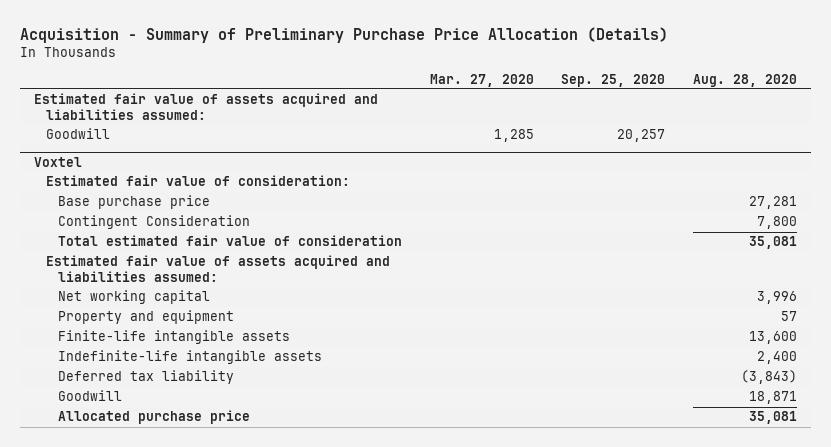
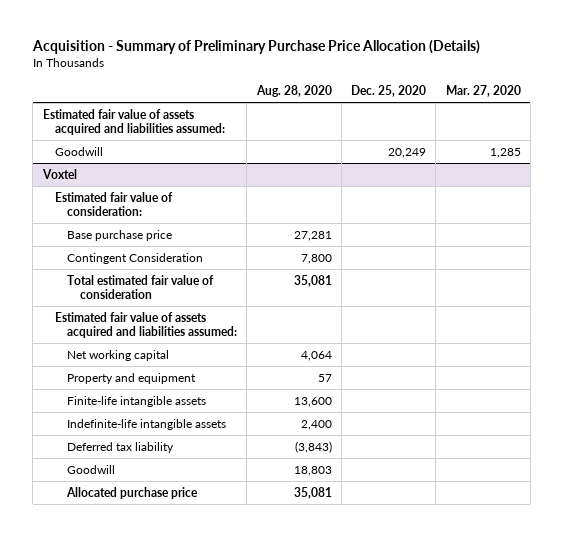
- | Mar. 27, 2020 | Sep. 25, 2020 | Aug. 28, 2020
+ | Aug. 28, 2020 | Dec. 25, 2020 | Mar. 27, 2020
@ Voxtel
- Net working capital | | | 3,996
+ Net working capital | 4,064 | |
- Goodwill | | | 18,871
+ Goodwill | 18,803 | |

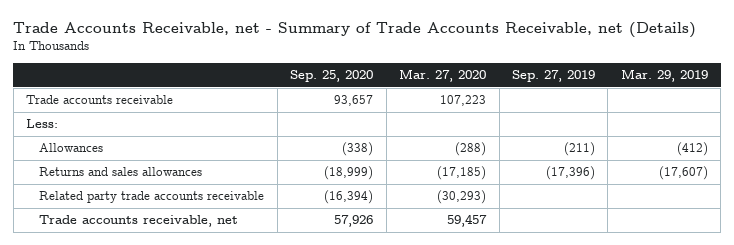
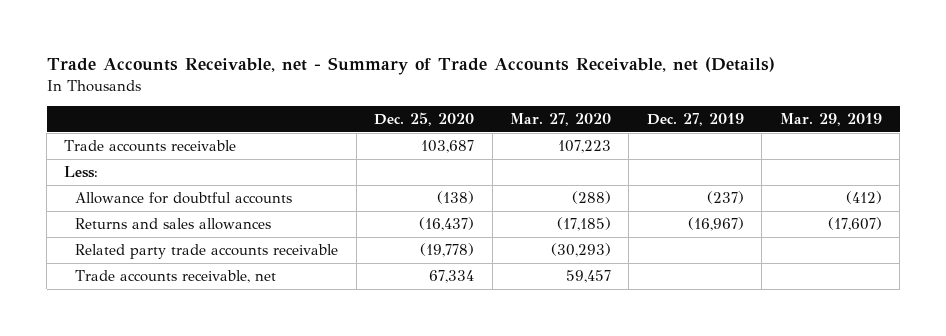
- | Sep. 25, 2020 | Mar. 27, 2020 | Sep. 27, 2019 | Mar. 29, 2019
+ | Dec. 25, 2020 | Mar. 27, 2020 | Dec. 27, 2019 | Mar. 29, 2019
- Allowances | (338) | (288) | (211) | (412)
+ Allowance for doubtful accounts | (138) | (288) | (237) | (412)

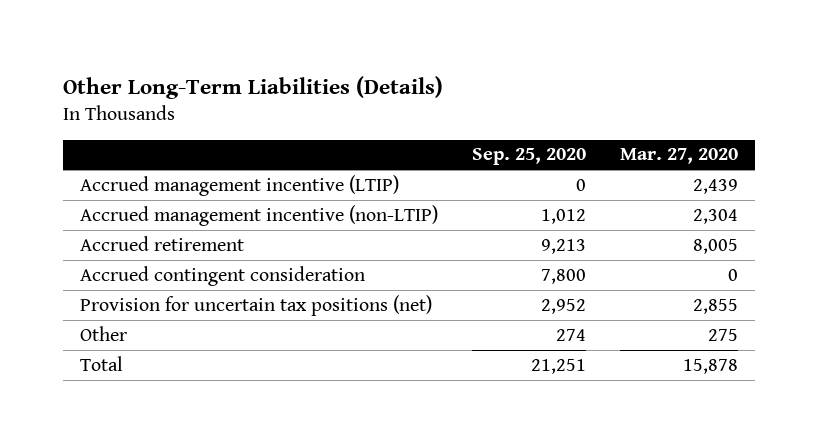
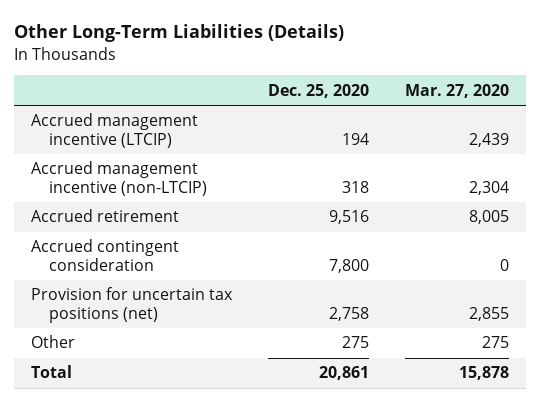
- | Sep. 25, 2020 | Mar. 27, 2020
+ | Dec. 25, 2020 | Mar. 27, 2020
- Accrued management incentive (LTIP) | 0 | 2,439
- Accrued management incentive (non-LTIP) | 1,012 | 2,304
+ Accrued management incentive (LTCIP) | 194 | 2,439
+ Accrued management incentive (non-LTCIP) | 318 | 2,304

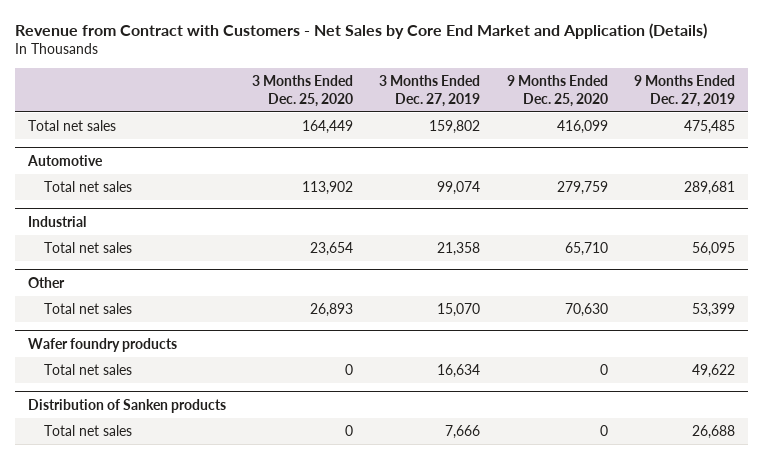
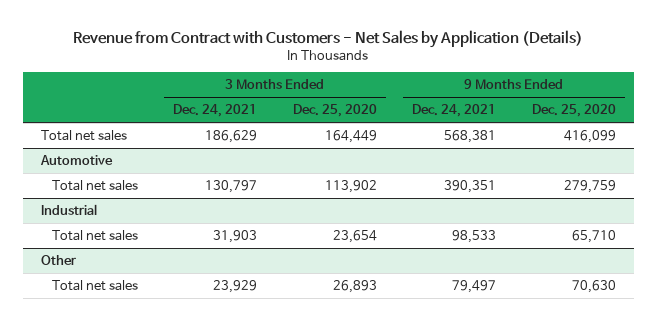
- Revenue from Contract with Customers - Net Sales by Core End Market and Application (Details)
+ Revenue from Contract with Customers - Net Sales by Application (Details)
- | 3 Months Ended Dec. 25, 2020 | 3 Months Ended Dec. 27, 2019 | 9 Months Ended Dec. 25, 2020 | 9 Months Ended Dec. 27, 2019
+ | 3 Months Ended Dec. 24, 2021 | 3 Months Ended Dec. 25, 2020 | 9 Months Ended Dec. 24, 2021 | 9 Months Ended Dec. 25, 2020
- Wafer foundry products
- Total net sales | 0 | 16,634 | 0 | 49,622
- Distribution of Sanken products
- Total net sales | 0 | 7,666 | 0 | 26,688

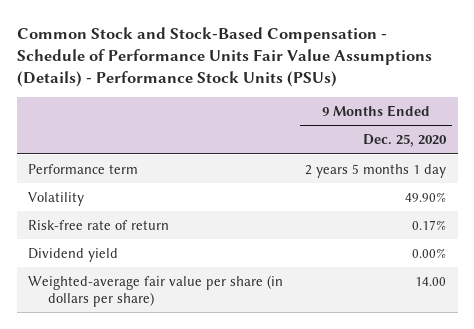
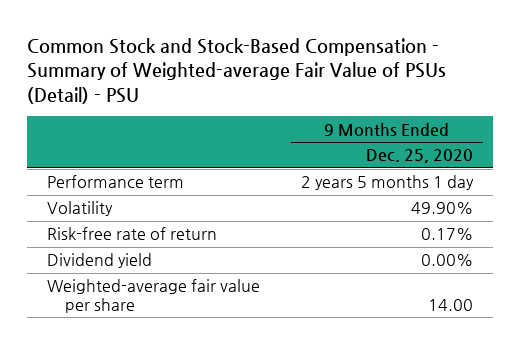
- Common Stock and Stock-Based Compensation - Schedule of Performance Units Fair Value Assumptions (Details) - Performance Stock Units (PSUs)
+ Common Stock and Stock-Based Compensation - Summary of Weighted-average Fair Value of PSUs (Detail) - PSU
- Weighted-average fair value per share (in dollars per share) | 14.00
+ Weighted-average fair value per share | 14.00

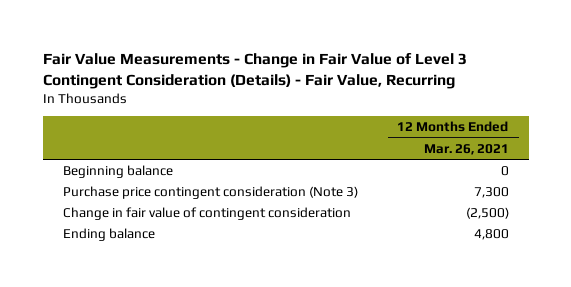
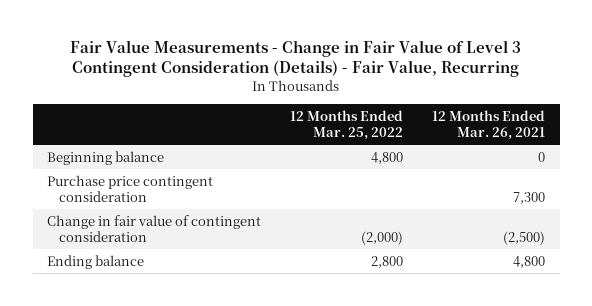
- | 12 Months Ended Mar. 26, 2021
+ | 12 Months Ended Mar. 25, 2022 | 12 Months Ended Mar. 26, 2021
- Purchase price contingent consideration (Note 3) | 7,300
+ Purchase price contingent consideration | | 7,300

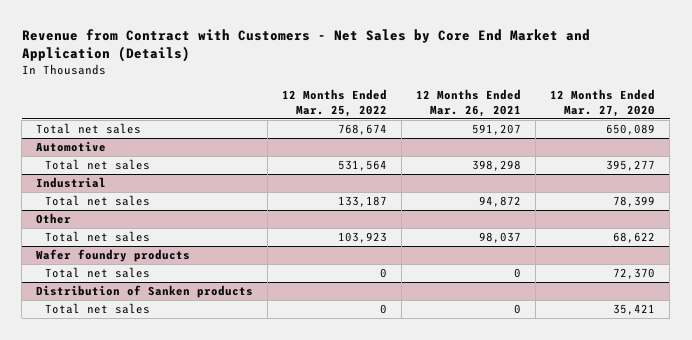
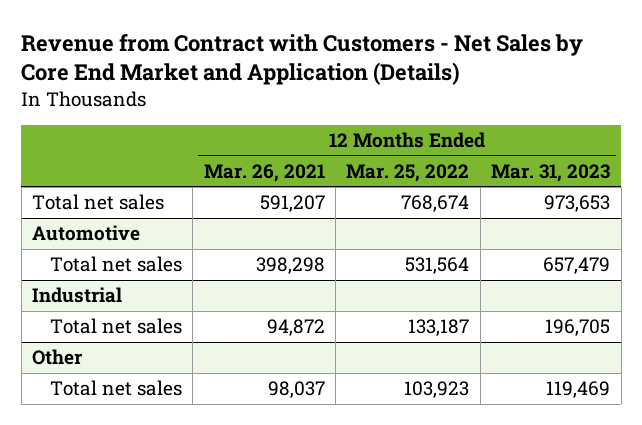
- | 12 Months Ended Mar. 25, 2022 | 12 Months Ended Mar. 26, 2021 | 12 Months Ended Mar. 27, 2020
+ | 12 Months Ended Mar. 26, 2021 | 12 Months Ended Mar. 25, 2022 | 12 Months Ended Mar. 31, 2023
- Wafer foundry products
- Total net sales | 0 | 0 | 72,370
- Distribution of Sanken products
- Total net sales | 0 | 0 | 35,421

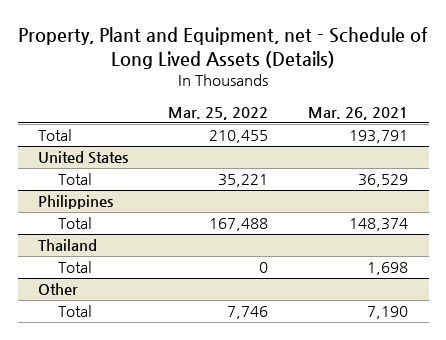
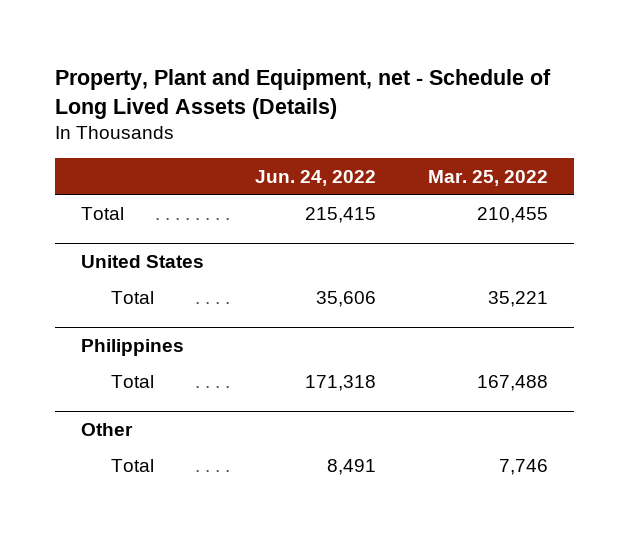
- | Mar. 25, 2022 | Mar. 26, 2021
+ | Jun. 24, 2022 | Mar. 25, 2022
- Thailand
- Total | 0 | 1,698

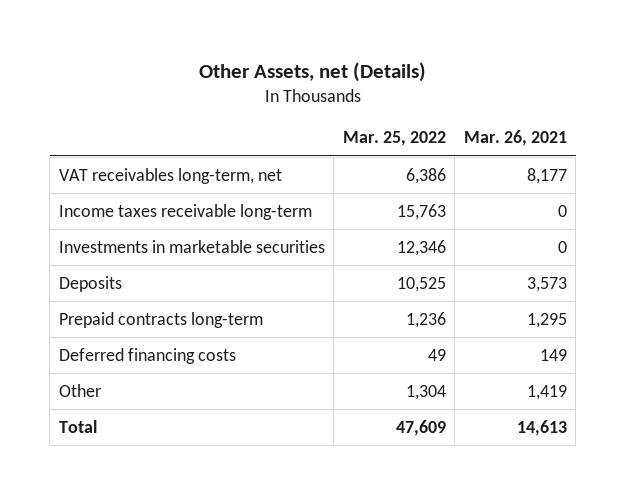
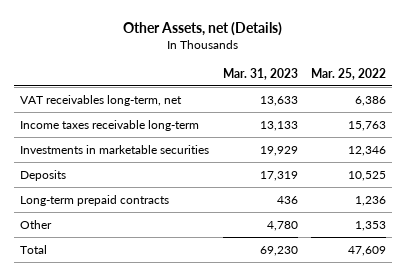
- | Mar. 25, 2022 | Mar. 26, 2021
+ | Mar. 31, 2023 | Mar. 25, 2022
- Prepaid contracts long-term | 1,236 | 1,295
- Deferred financing costs | 49 | 149
- Other | 1,304 | 1,419
+ Long-term prepaid contracts | 436 | 1,236
+ Other | 4,780 | 1,353

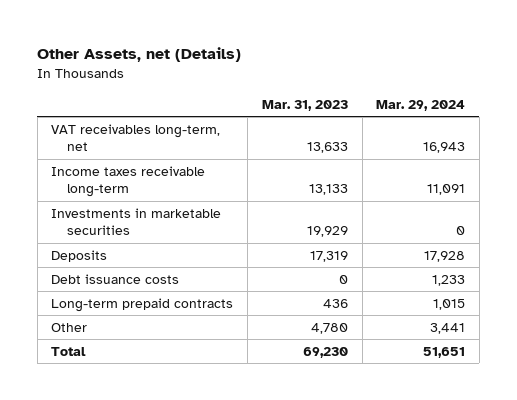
- | Mar. 31, 2023 | Mar. 25, 2022
+ | Mar. 31, 2023 | Mar. 29, 2024
+ Debt issuance costs | 0 | 1,233

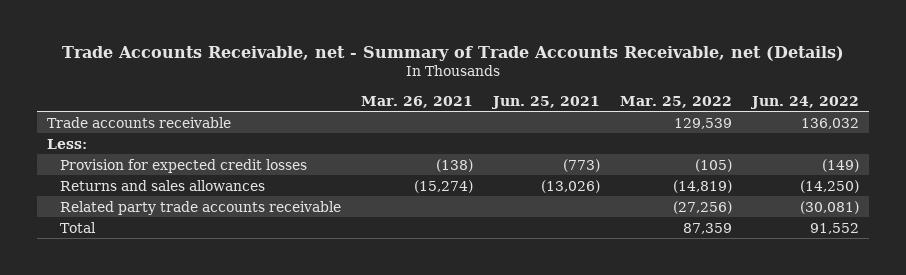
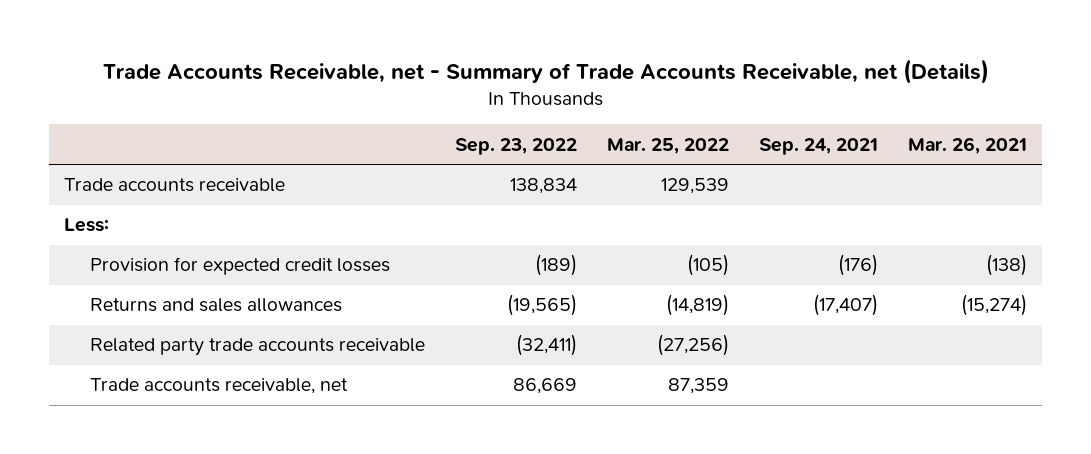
- | Mar. 26, 2021 | Jun. 25, 2021 | Mar. 25, 2022 | Jun. 24, 2022
+ | Sep. 23, 2022 | Mar. 25, 2022 | Sep. 24, 2021 | Mar. 26, 2021
- Total | | | 87,359 | 91,552
+ Trade accounts receivable, net | 86,669 | 87,359 | |

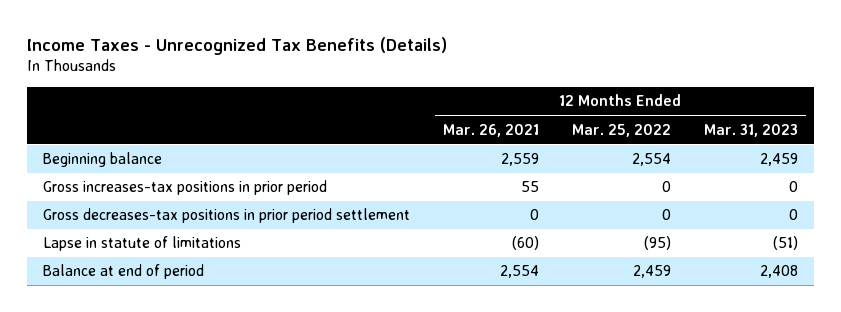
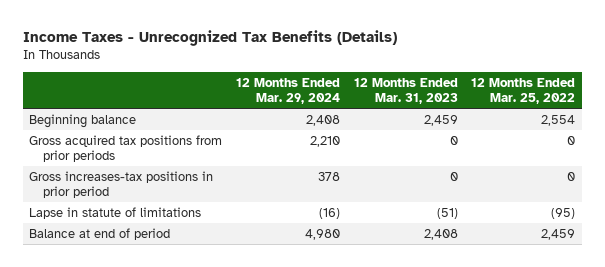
- | 12 Months Ended Mar. 26, 2021 | 12 Months Ended Mar. 25, 2022 | 12 Months Ended Mar. 31, 2023
+ | 12 Months Ended Mar. 29, 2024 | 12 Months Ended Mar. 31, 2023 | 12 Months Ended Mar. 25, 2022
+ Gross acquired tax positions from prior periods | 2,210 | 0 | 0
- Gross decreases-tax positions in prior period settlement | 0 | 0 | 0

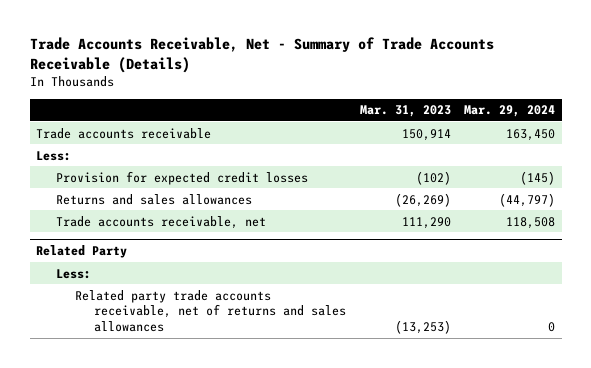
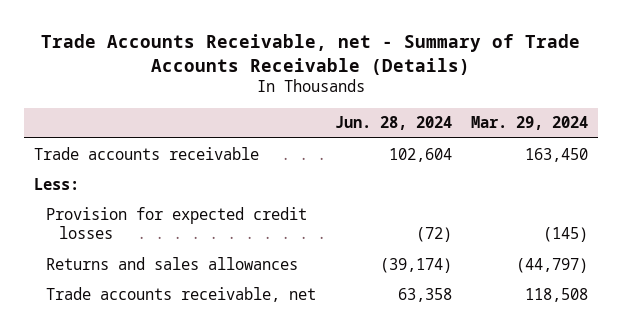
- Trade Accounts Receivable, Net - Summary of Trade Accounts Receivable (Details)
+ Trade Accounts Receivable, net - Summary of Trade Accounts Receivable (Details)
- | Mar. 31, 2023 | Mar. 29, 2024
+ | Jun. 28, 2024 | Mar. 29, 2024
- Related Party
- Less:
- Related party trade accounts receivable, net of returns and sales allowances | (13,253) | 0

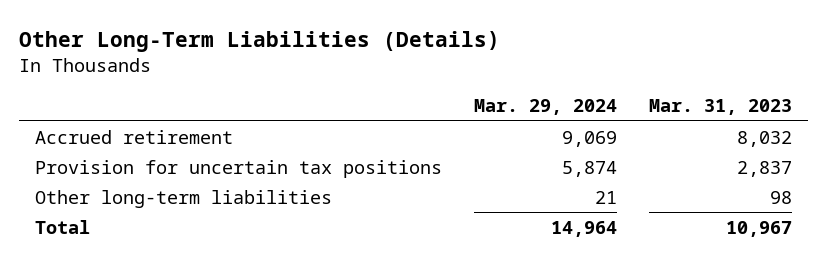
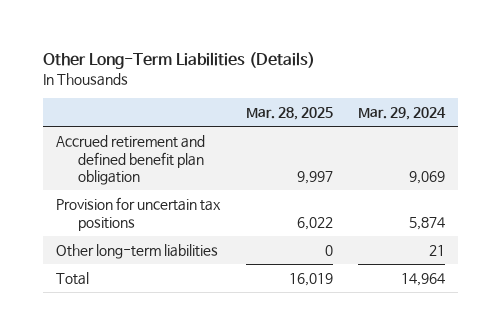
- | Mar. 29, 2024 | Mar. 31, 2023
+ | Mar. 28, 2025 | Mar. 29, 2024
- Accrued retirement | 9,069 | 8,032
+ Accrued retirement and defined benefit plan obligation | 9,997 | 9,069

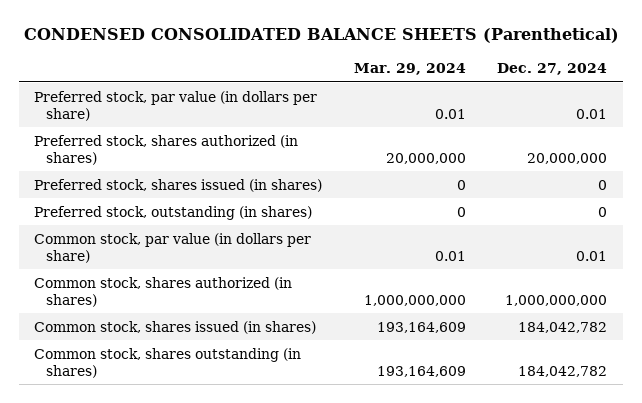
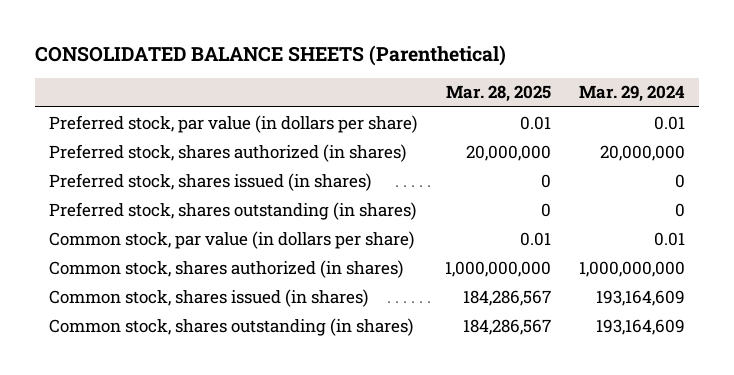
- CONDENSED CONSOLIDATED BALANCE SHEETS (Parenthetical)
+ CONSOLIDATED BALANCE SHEETS (Parenthetical)
- | Mar. 29, 2024 | Dec. 27, 2024
+ | Mar. 28, 2025 | Mar. 29, 2024
- Preferred stock, outstanding (in shares) | 0 | 0
+ Preferred stock, shares outstanding (in shares) | 0 | 0

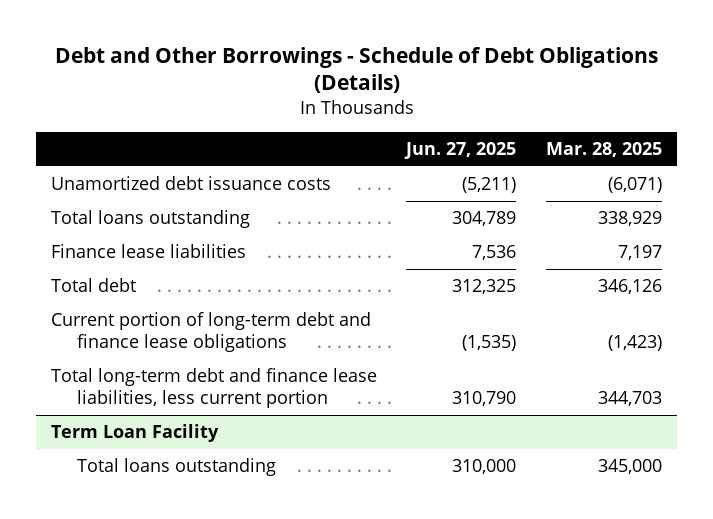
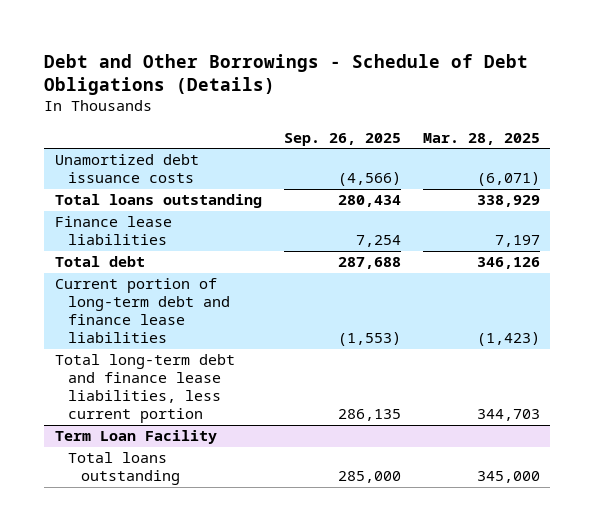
- | Jun. 27, 2025 | Mar. 28, 2025
+ | Sep. 26, 2025 | Mar. 28, 2025
- Current portion of long-term debt and finance lease obligations | (1,535) | (1,423)
+ Current portion of long-term debt and finance lease liabilities | (1,553) | (1,423)

